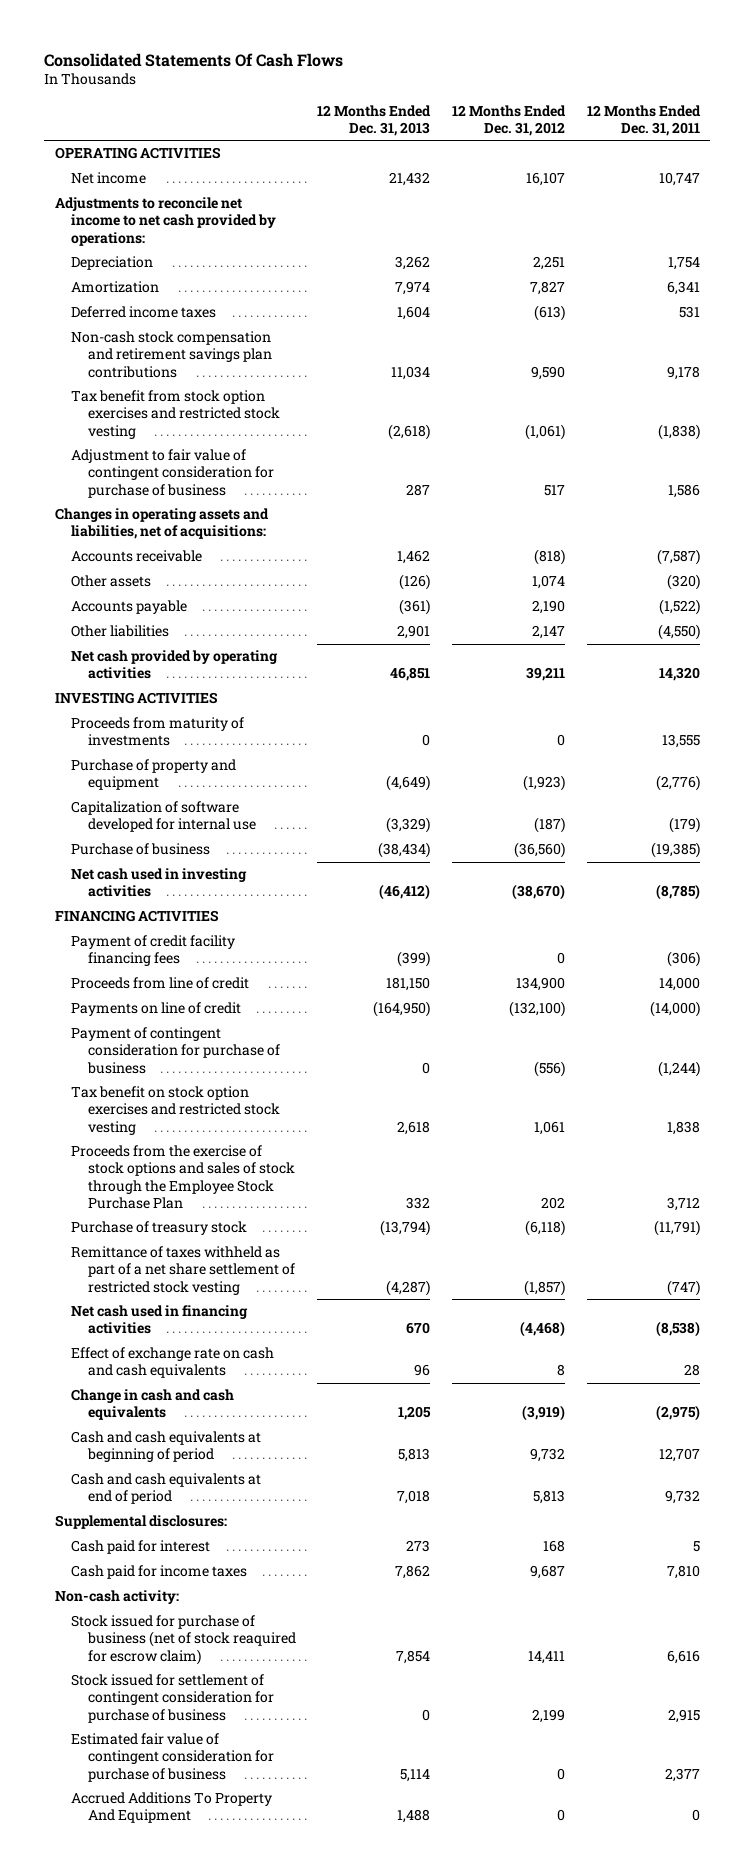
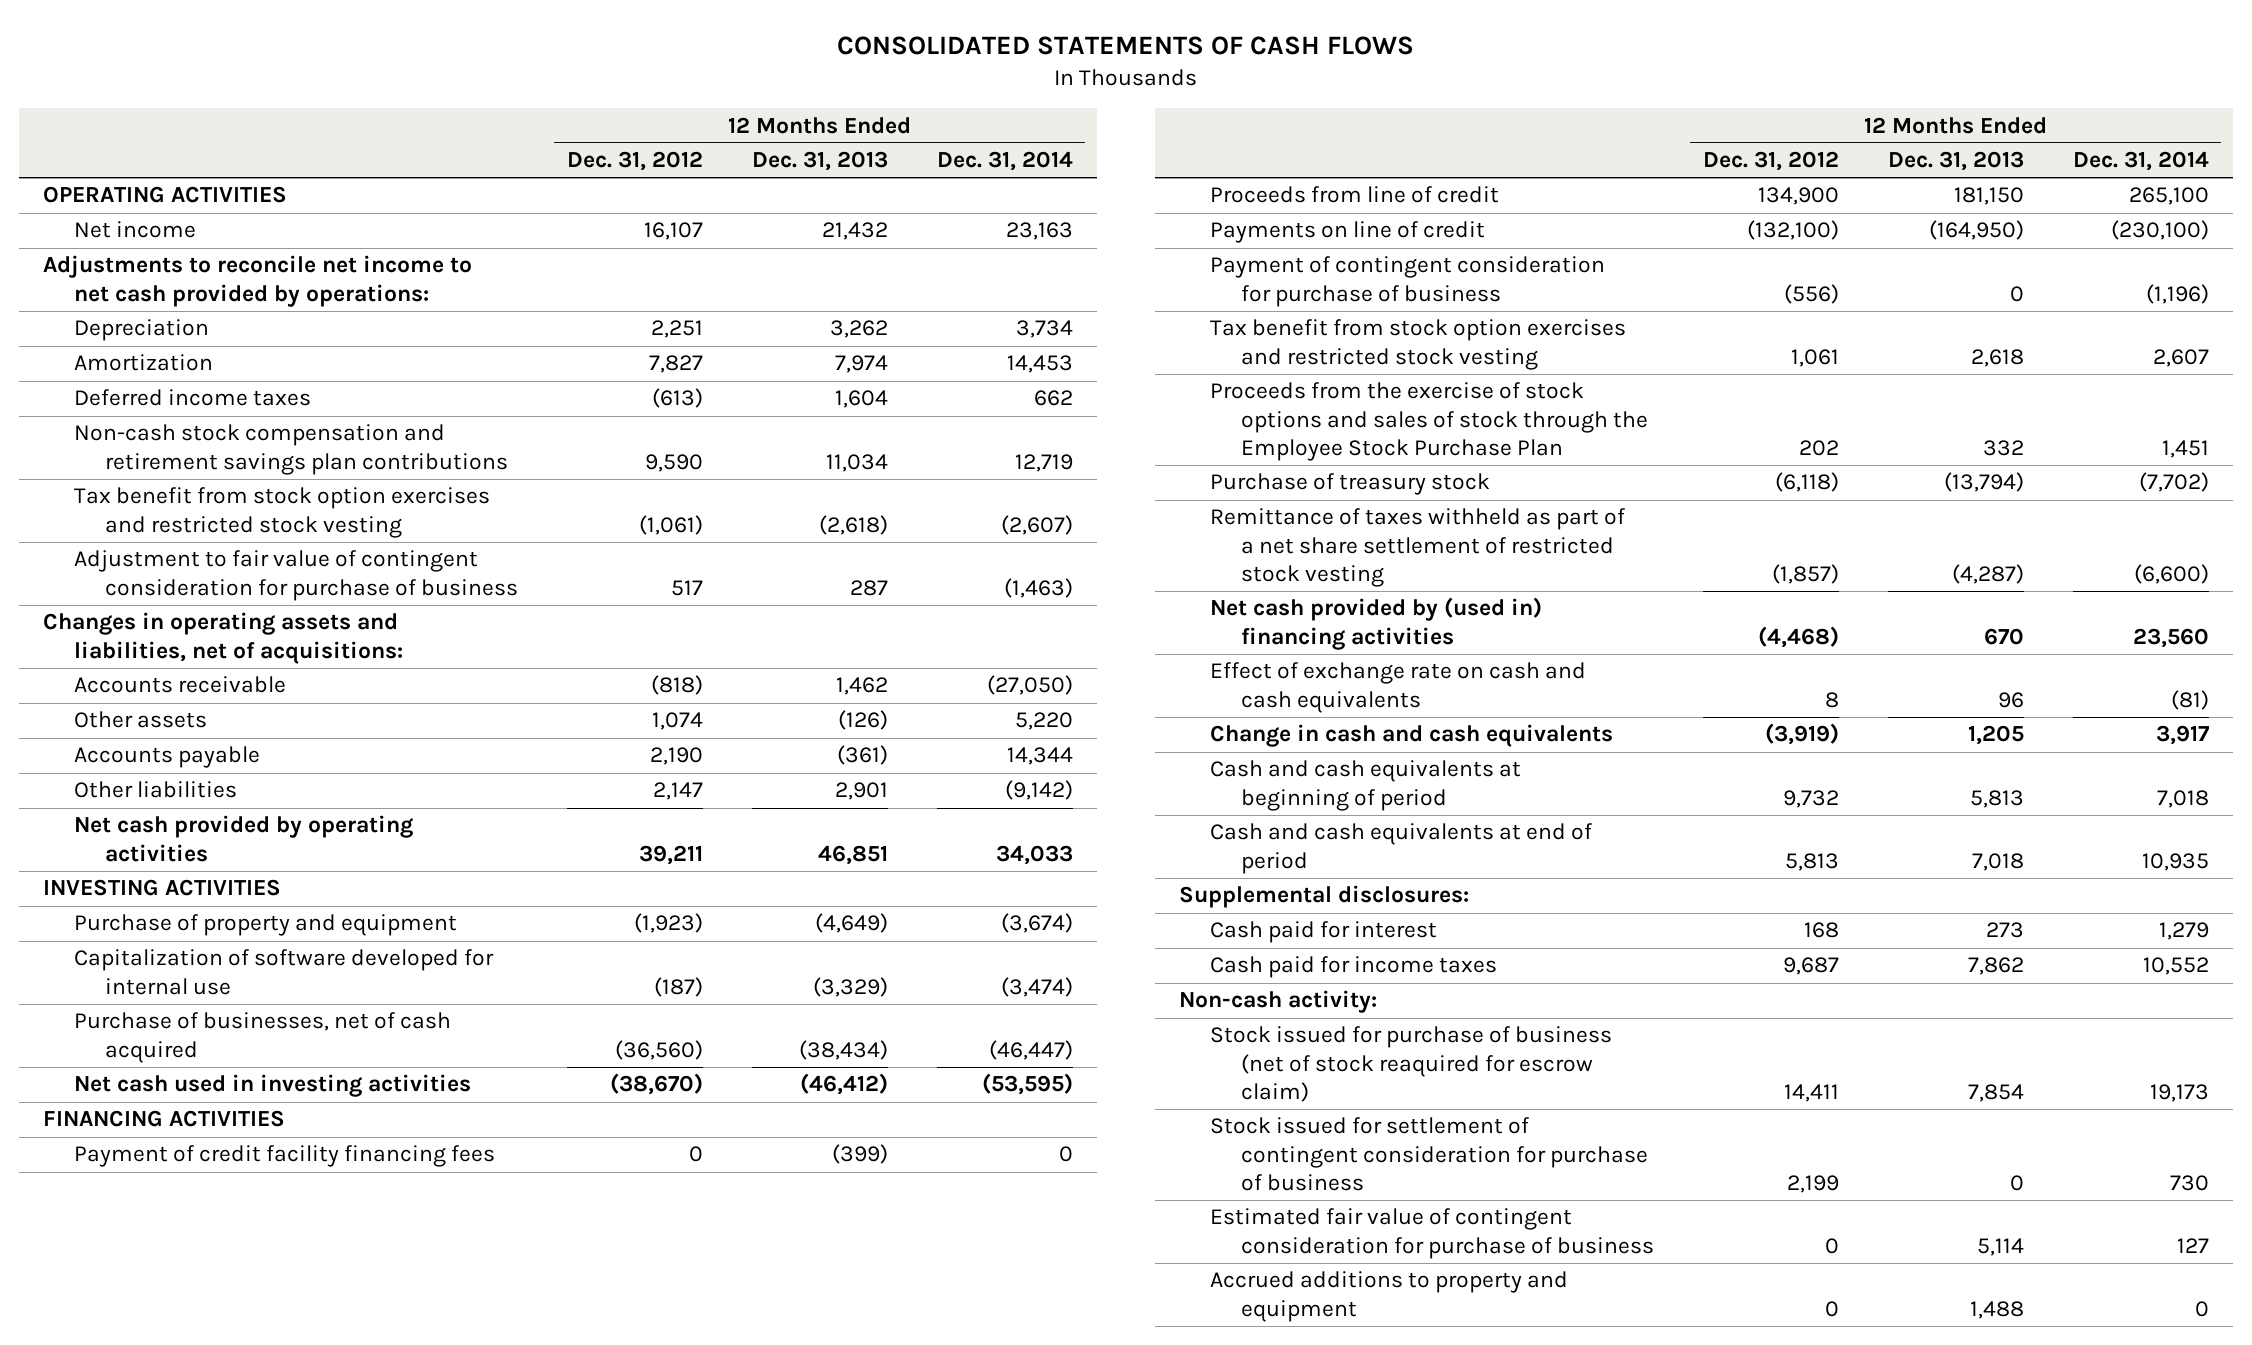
- Consolidated Statements Of Cash Flows
+ CONSOLIDATED STATEMENTS OF CASH FLOWS
- | 12 Months Ended Dec. 31, 2013 | 12 Months Ended Dec. 31, 2012 | 12 Months Ended Dec. 31, 2011
+ | 12 Months Ended Dec. 31, 2012 | 12 Months Ended Dec. 31, 2013 | 12 Months Ended Dec. 31, 2014
- Proceeds from maturity of investments | 0 | 0 | 13,555
- Purchase of business | (38,434) | (36,560) | (19,385)
+ Purchase of businesses, net of cash acquired | (36,560) | (38,434) | (46,447)
- Tax benefit on stock option exercises and restricted stock vesting | 2,618 | 1,061 | 1,838
+ Tax benefit from stock option exercises and restricted stock vesting | 1,061 | 2,618 | 2,607
- Net cash used in financing activities | 670 | (4,468) | (8,538)
+ Net cash provided by (used in) financing activities | (4,468) | 670 | 23,560
- Accrued Additions To Property And Equipment | 1,488 | 0 | 0
+ Accrued additions to property and equipment | 0 | 1,488 | 0

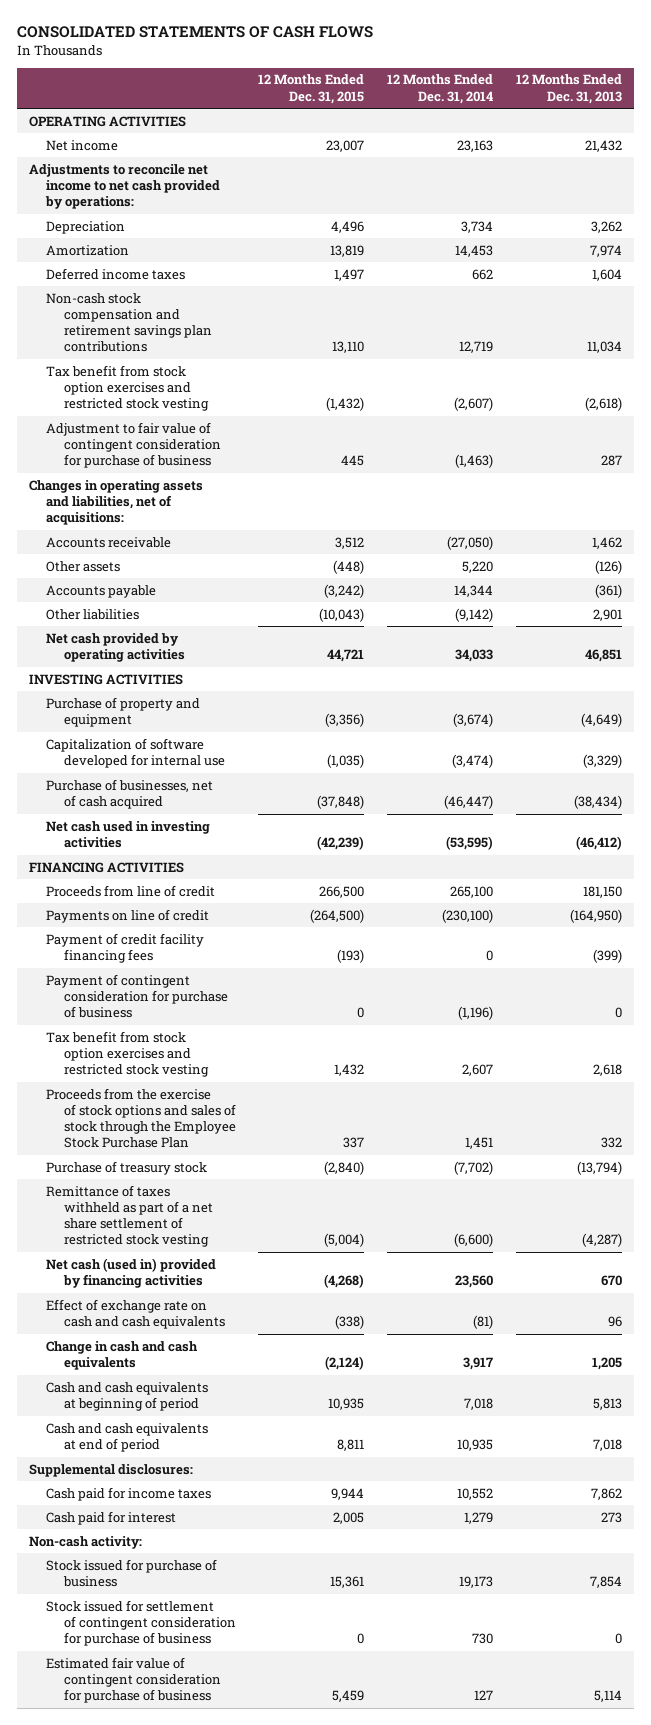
- | 12 Months Ended Dec. 31, 2012 | 12 Months Ended Dec. 31, 2013 | 12 Months Ended Dec. 31, 2014
+ | 12 Months Ended Dec. 31, 2015 | 12 Months Ended Dec. 31, 2014 | 12 Months Ended Dec. 31, 2013
moved down: Payment of credit facility financing fees | (193) | 0 | (399)
- Net cash provided by (used in) financing activities | (4,468) | 670 | 23,560
+ Net cash (used in) provided by financing activities | (4,268) | 23,560 | 670
moved down: Cash paid for interest | 2,005 | 1,279 | 273
- Stock issued for purchase of business (net of stock reaquired for escrow claim) | 14,411 | 7,854 | 19,173
+ Stock issued for purchase of business | 15,361 | 19,173 | 7,854
- Accrued additions to property and equipment | 0 | 1,488 | 0

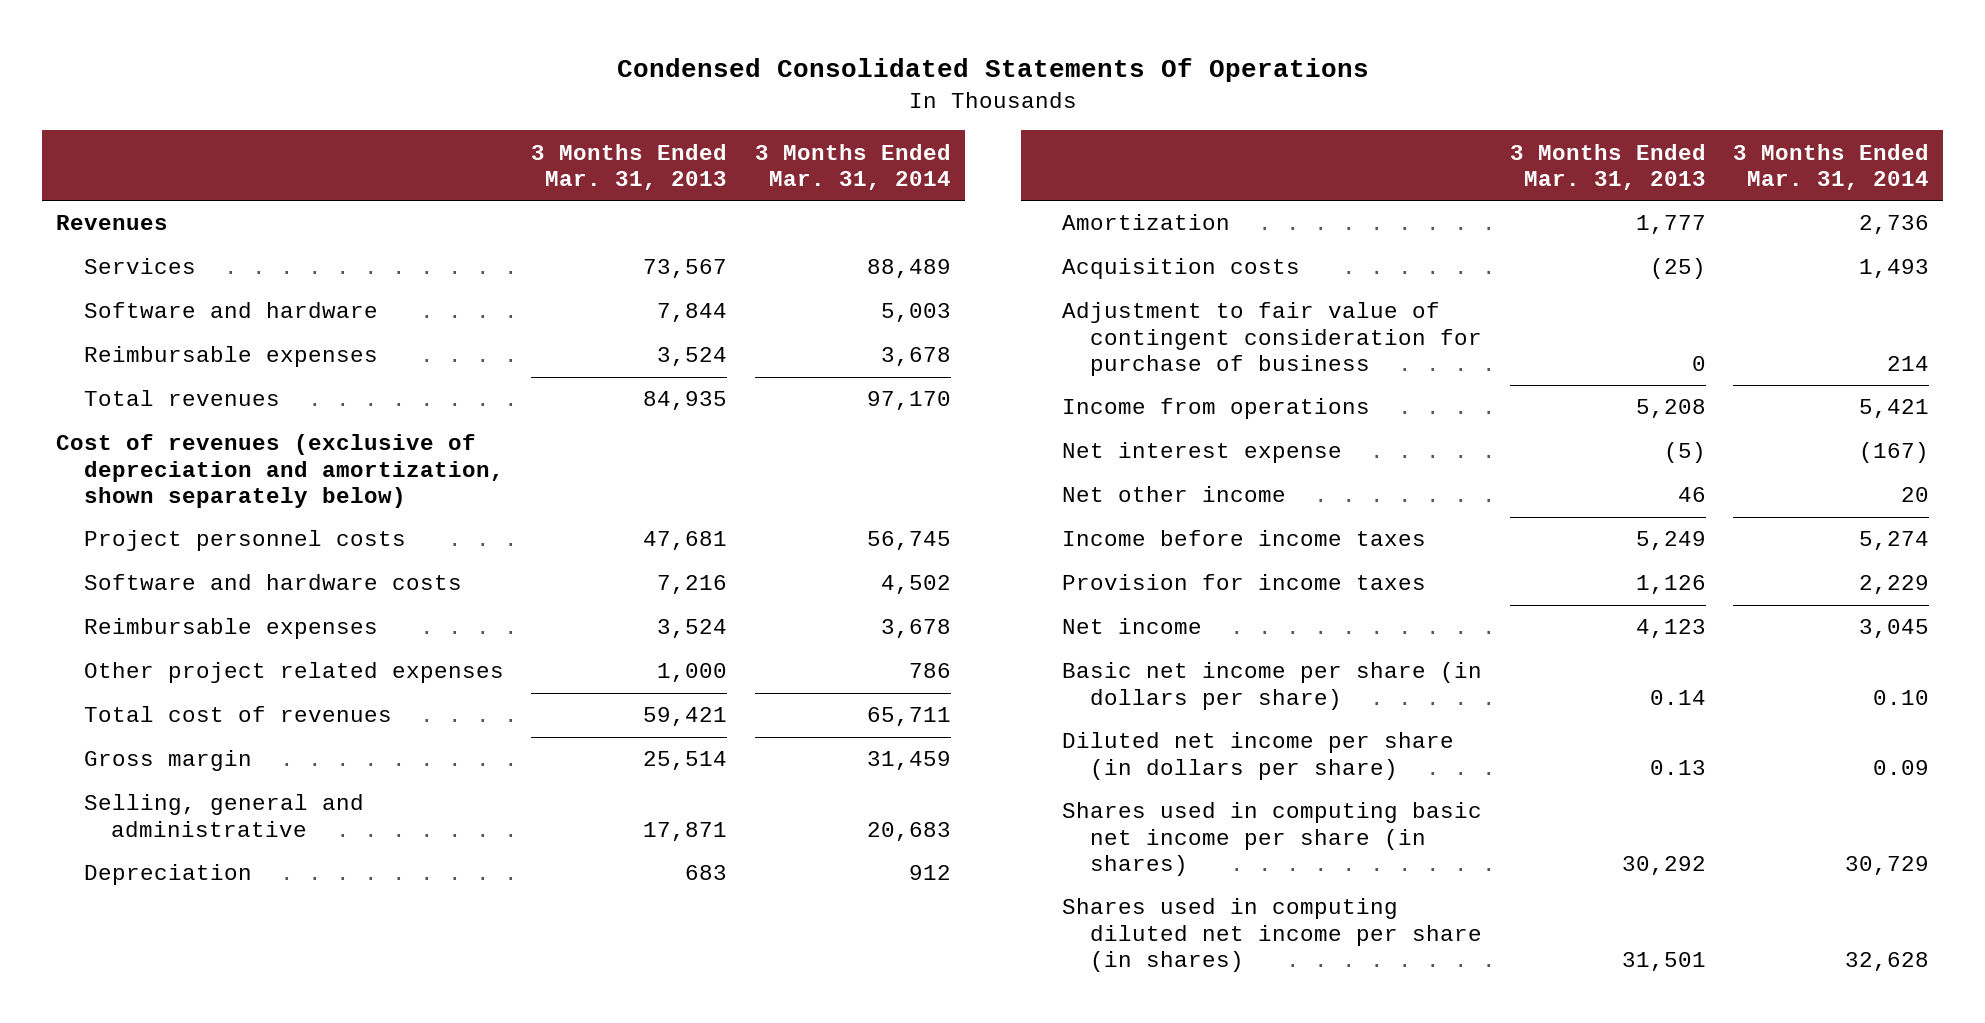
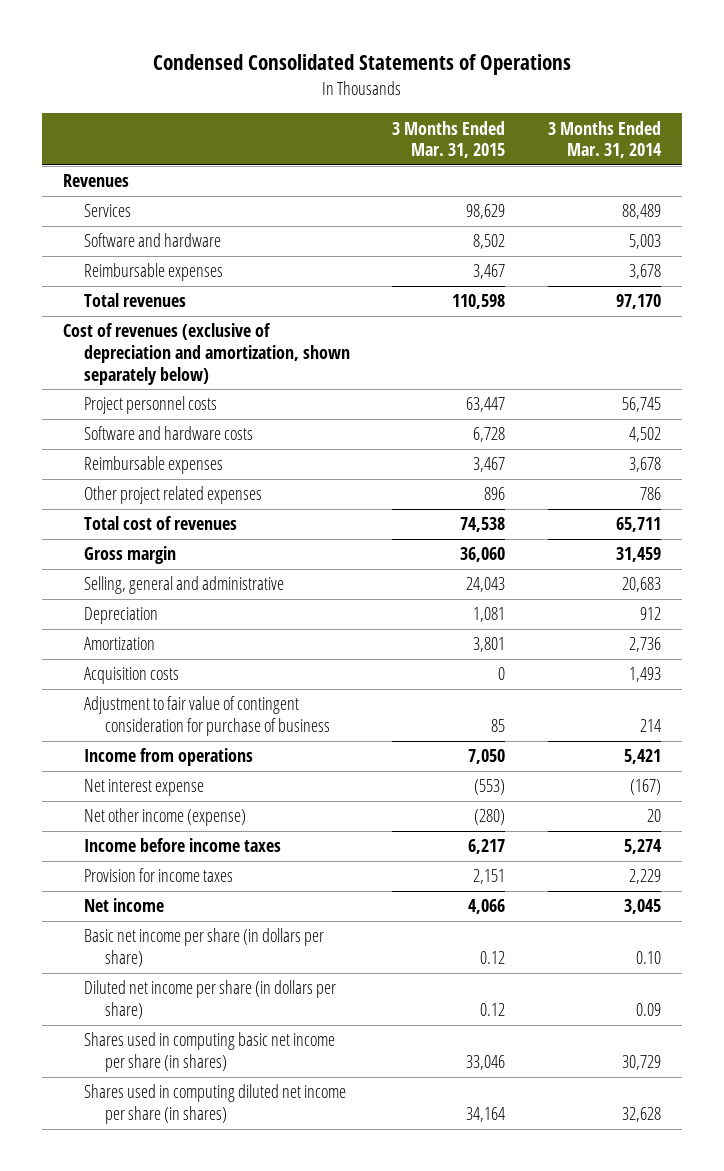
- Condensed Consolidated Statements Of Operations
+ Condensed Consolidated Statements of Operations
- | 3 Months Ended Mar. 31, 2013 | 3 Months Ended Mar. 31, 2014
+ | 3 Months Ended Mar. 31, 2015 | 3 Months Ended Mar. 31, 2014
- Net other income | 46 | 20
+ Net other income (expense) | (280) | 20

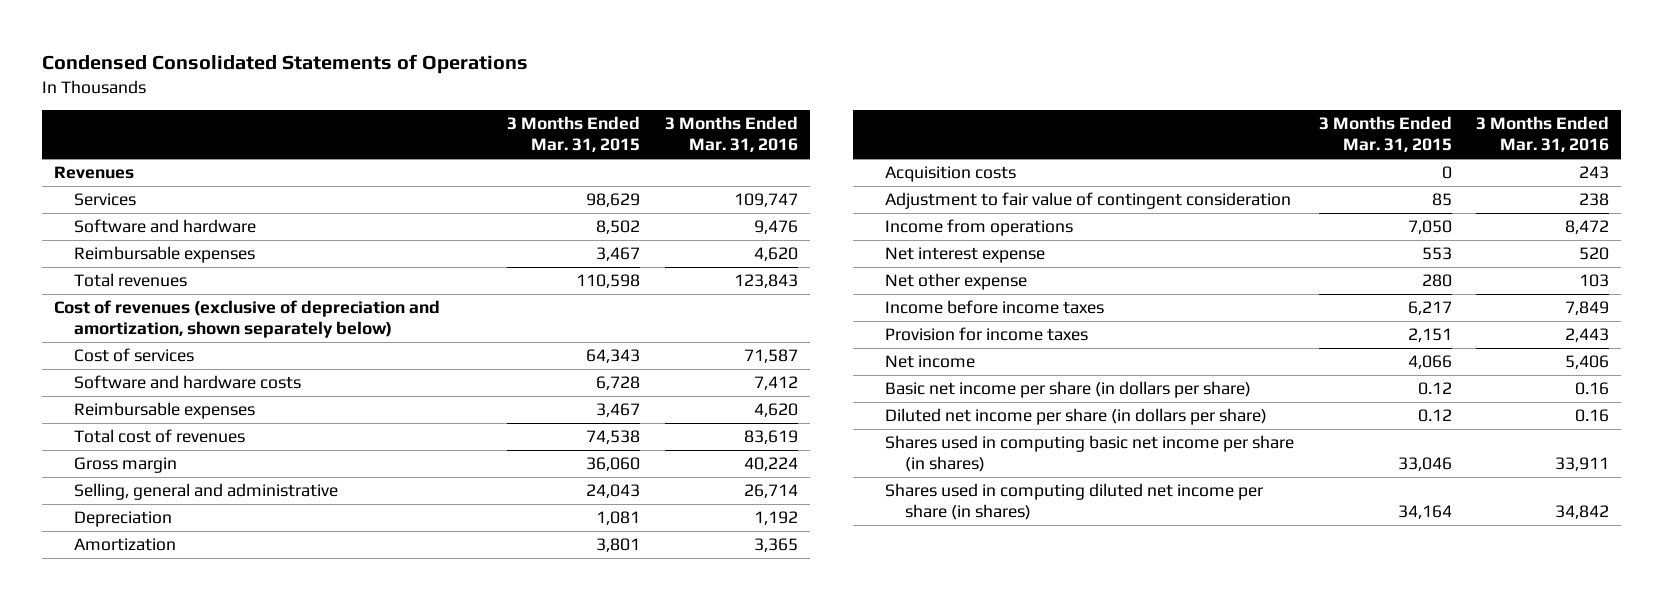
- | 3 Months Ended Mar. 31, 2015 | 3 Months Ended Mar. 31, 2014
+ | 3 Months Ended Mar. 31, 2015 | 3 Months Ended Mar. 31, 2016
- Project personnel costs | 63,447 | 56,745
+ Cost of services | 64,343 | 71,587
- Other project related expenses | 896 | 786
- Adjustment to fair value of contingent consideration for purchase of business | 85 | 214
+ Adjustment to fair value of contingent consideration | 85 | 238
- Net interest expense | (553) | (167)
- Net other income (expense) | (280) | 20
+ Net interest expense | 553 | 520
+ Net other expense | 280 | 103

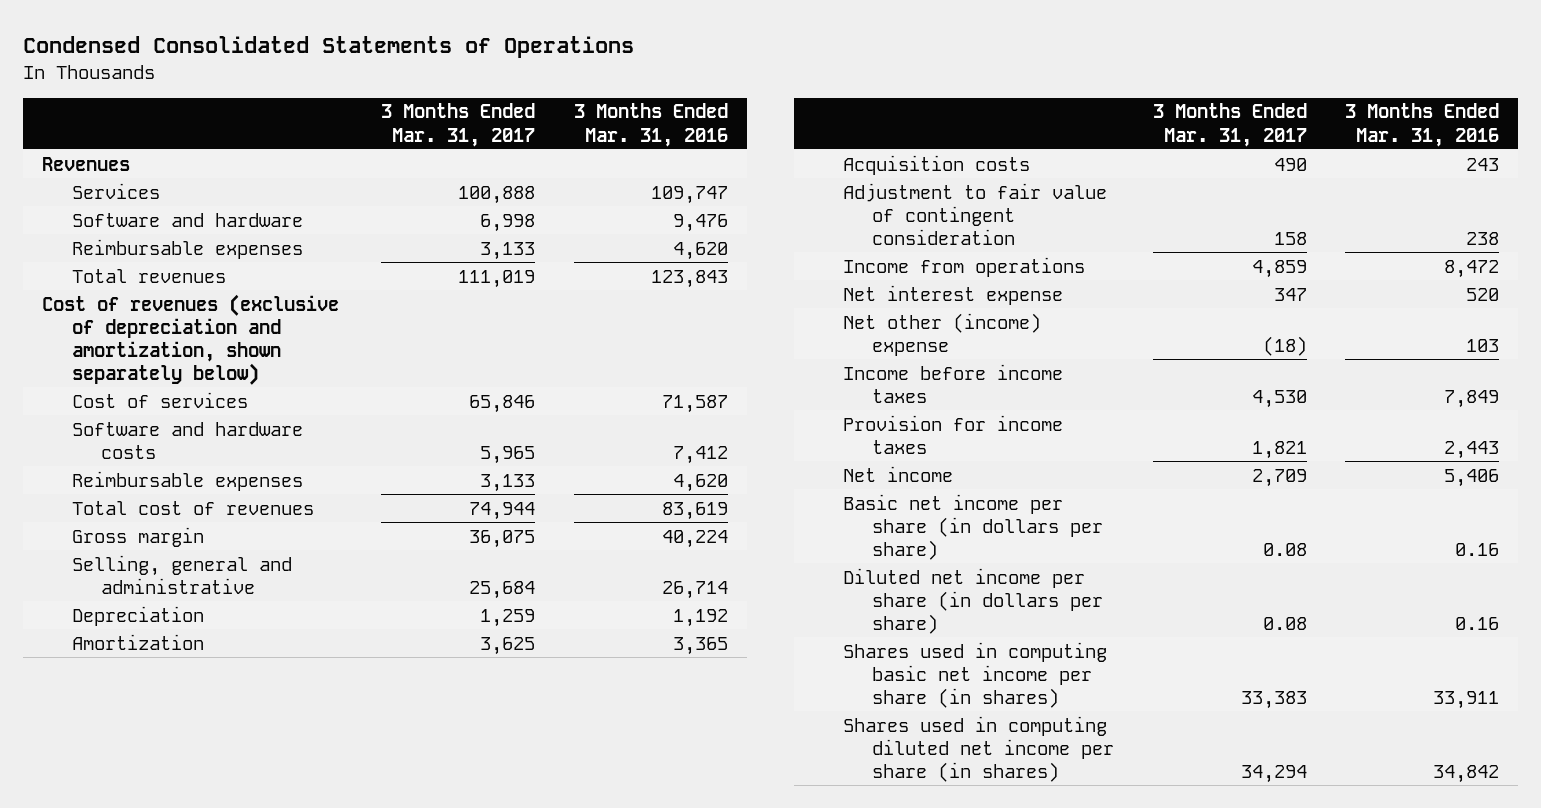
- | 3 Months Ended Mar. 31, 2015 | 3 Months Ended Mar. 31, 2016
+ | 3 Months Ended Mar. 31, 2017 | 3 Months Ended Mar. 31, 2016
- Net other expense | 280 | 103
+ Net other (income) expense | (18) | 103

